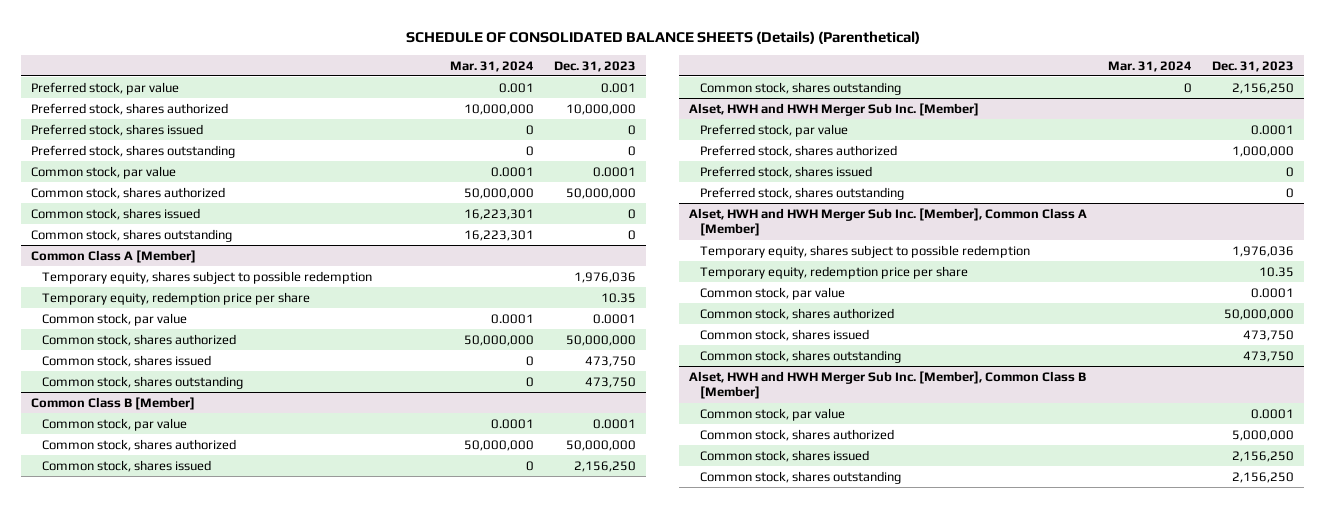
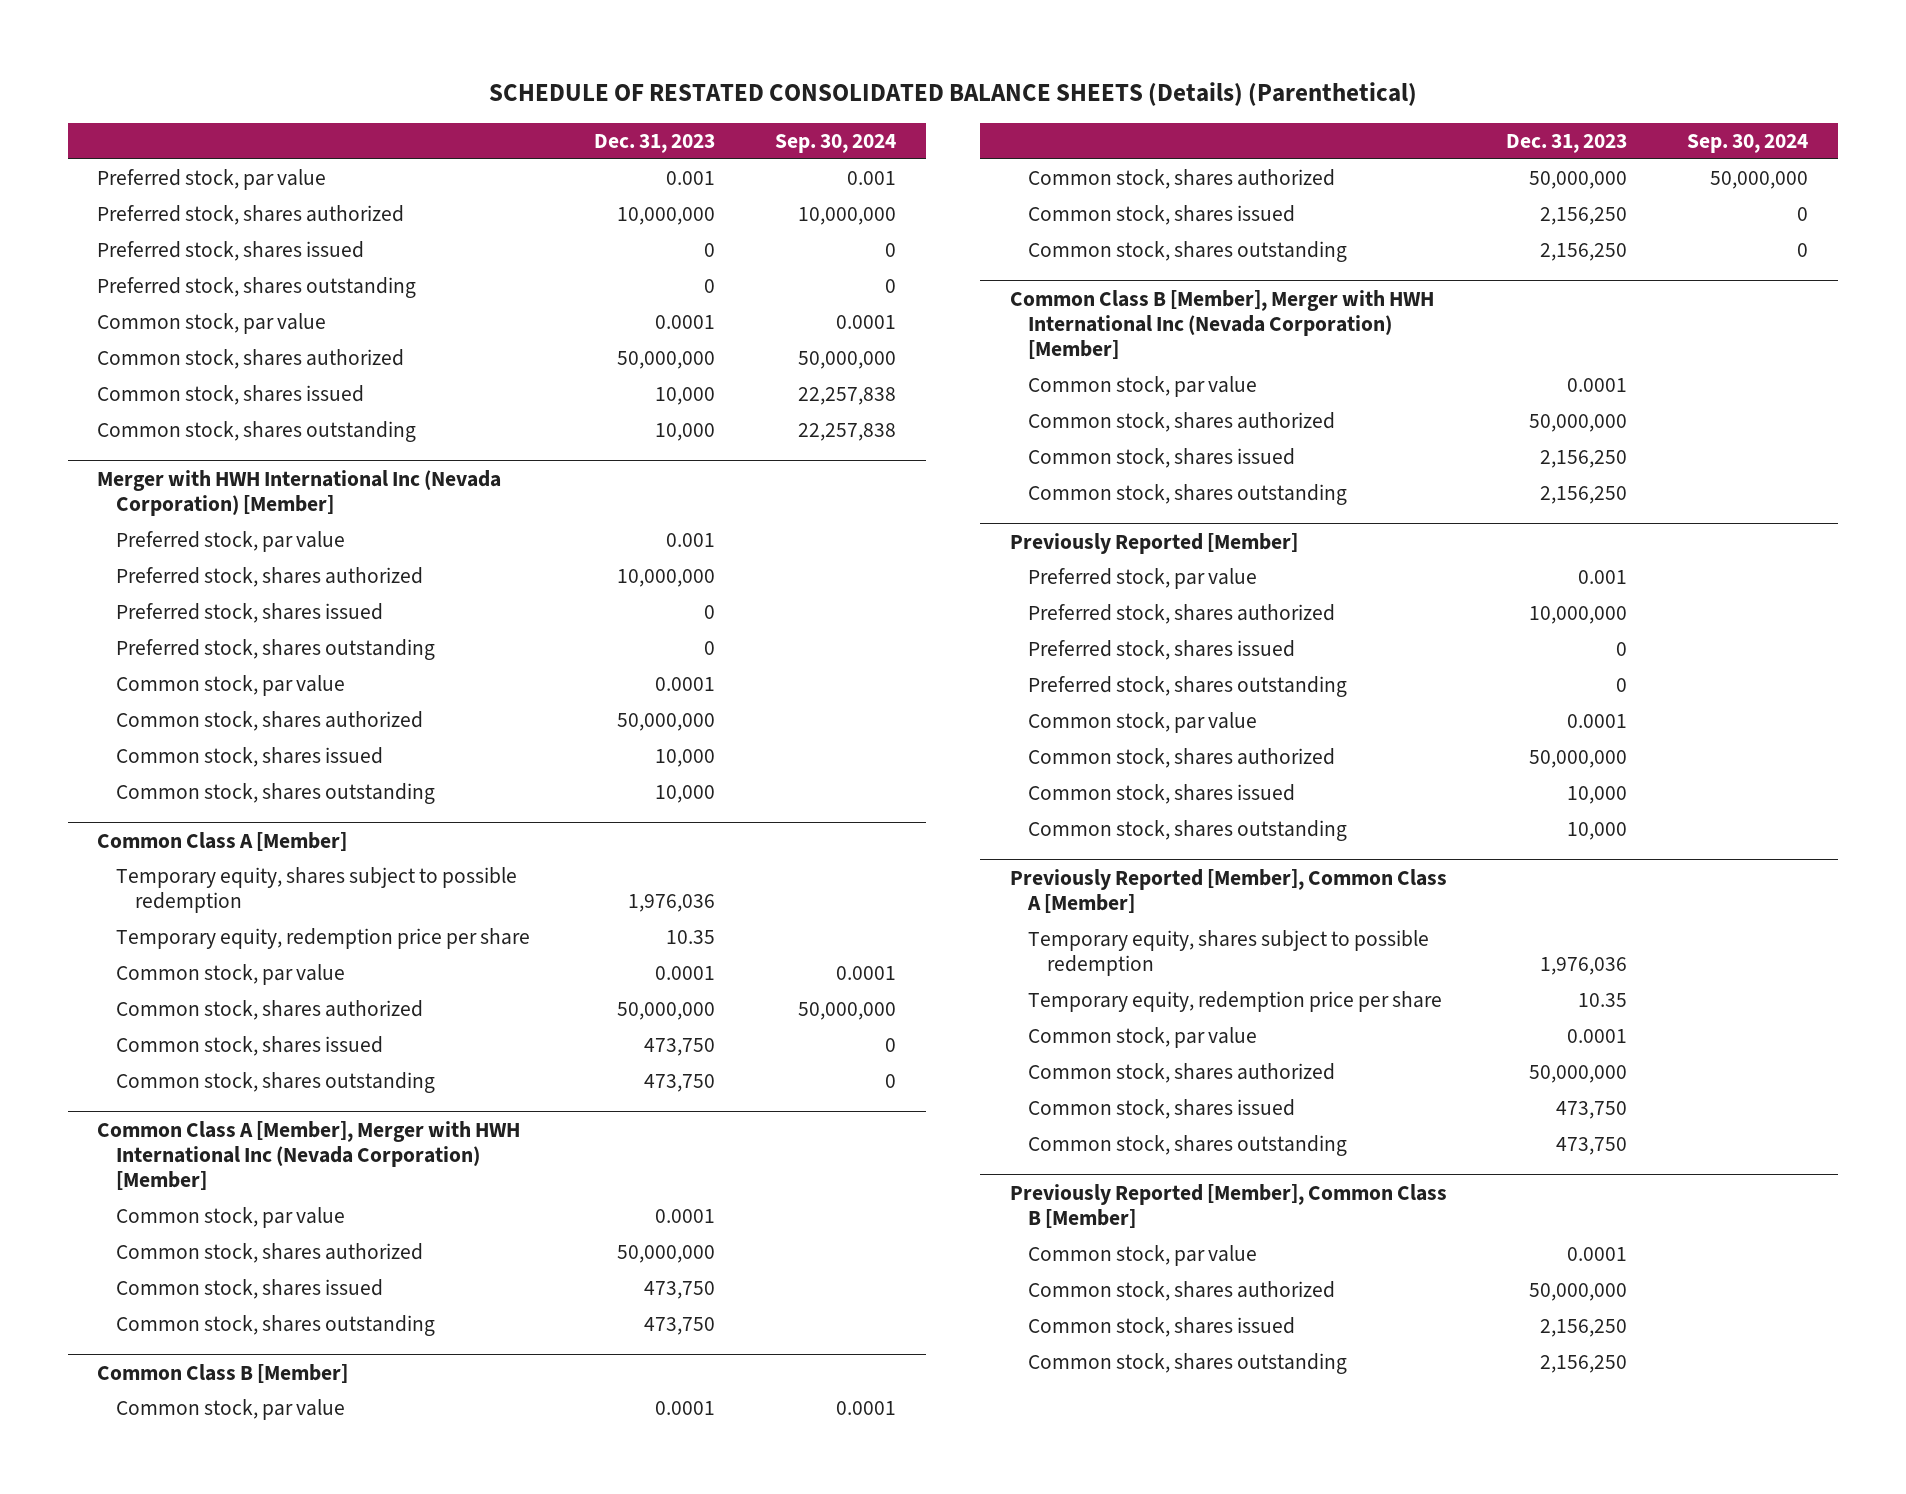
- SCHEDULE OF CONSOLIDATED BALANCE SHEETS (Details) (Parenthetical)
+ SCHEDULE OF RESTATED CONSOLIDATED BALANCE SHEETS (Details) (Parenthetical)
- | Mar. 31, 2024 | Dec. 31, 2023
+ | Dec. 31, 2023 | Sep. 30, 2024
- Common stock, shares issued | 16,223,301 | 0
- Common stock, shares outstanding | 16,223,301 | 0
+ Common stock, shares issued | 10,000 | 22,257,838
+ Common stock, shares outstanding | 10,000 | 22,257,838
+ Merger with HWH International Inc (Nevada Corporation) [Member]
+ Preferred stock, par value | 0.001 |
+ Preferred stock, shares authorized | 10,000,000 |
+ Preferred stock, shares issued | 0 |
+ Preferred stock, shares outstanding | 0 |
+ Common stock, par value | 0.0001 |
+ Common stock, shares authorized | 50,000,000 |
+ Common stock, shares issued | 10,000 |
+ Common stock, shares outstanding | 10,000 |
+ Common Class A [Member], Merger with HWH International Inc (Nevada Corporation) [Member]
+ Common stock, par value | 0.0001 |
+ Common stock, shares authorized | 50,000,000 |
+ Common stock, shares issued | 473,750 |
+ Common stock, shares outstanding | 473,750 |
- Alset, HWH and HWH Merger Sub Inc. [Member]
- Preferred stock, par value | | 0.0001
- Preferred stock, shares authorized | | 1,000,000
+ Common Class B [Member], Merger with HWH International Inc (Nevada Corporation) [Member]
+ Common stock, par value | 0.0001 |
+ Common stock, shares authorized | 50,000,000 |
+ Common stock, shares issued | 2,156,250 |
+ Common stock, shares outstanding | 2,156,250 |
+ Previously Reported [Member]
+ Preferred stock, par value | 0.001 |
+ Preferred stock, shares authorized | 10,000,000 |
- Alset, HWH and HWH Merger Sub Inc. [Member], Common Class A [Member]
+ Common stock, par value | 0.0001 |
+ Common stock, shares authorized | 50,000,000 |
+ Common stock, shares issued | 10,000 |
+ Common stock, shares outstanding | 10,000 |
+ Previously Reported [Member], Common Class A [Member]
- Alset, HWH and HWH Merger Sub Inc. [Member], Common Class B [Member]
+ Previously Reported [Member], Common Class B [Member]
- Common stock, shares authorized | | 5,000,000
+ Common stock, shares authorized | 50,000,000 |

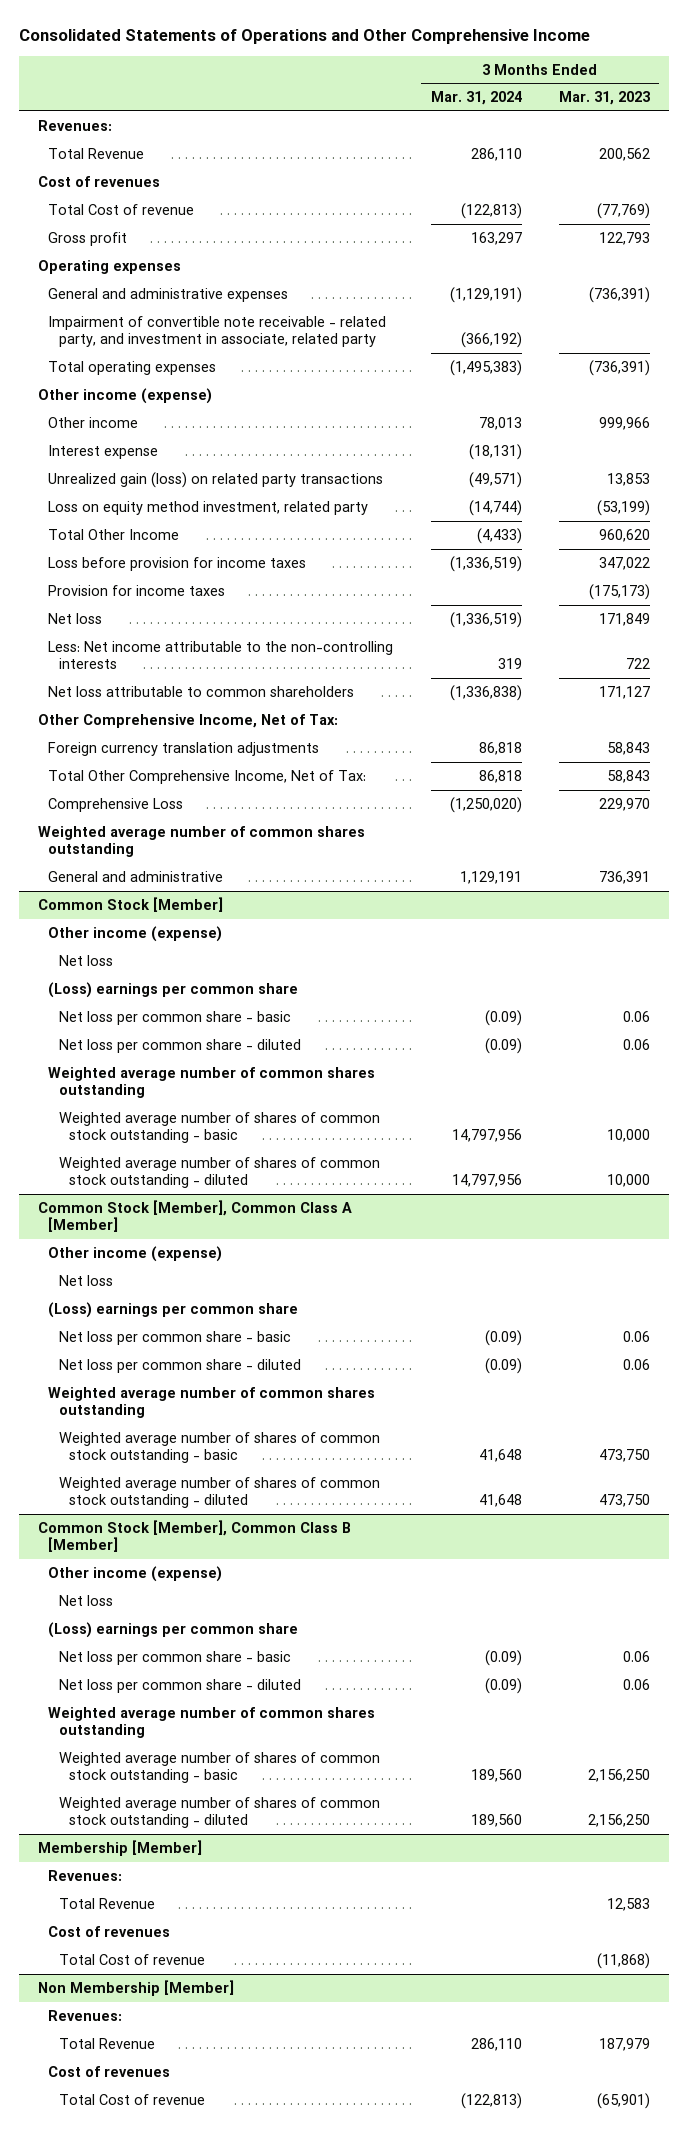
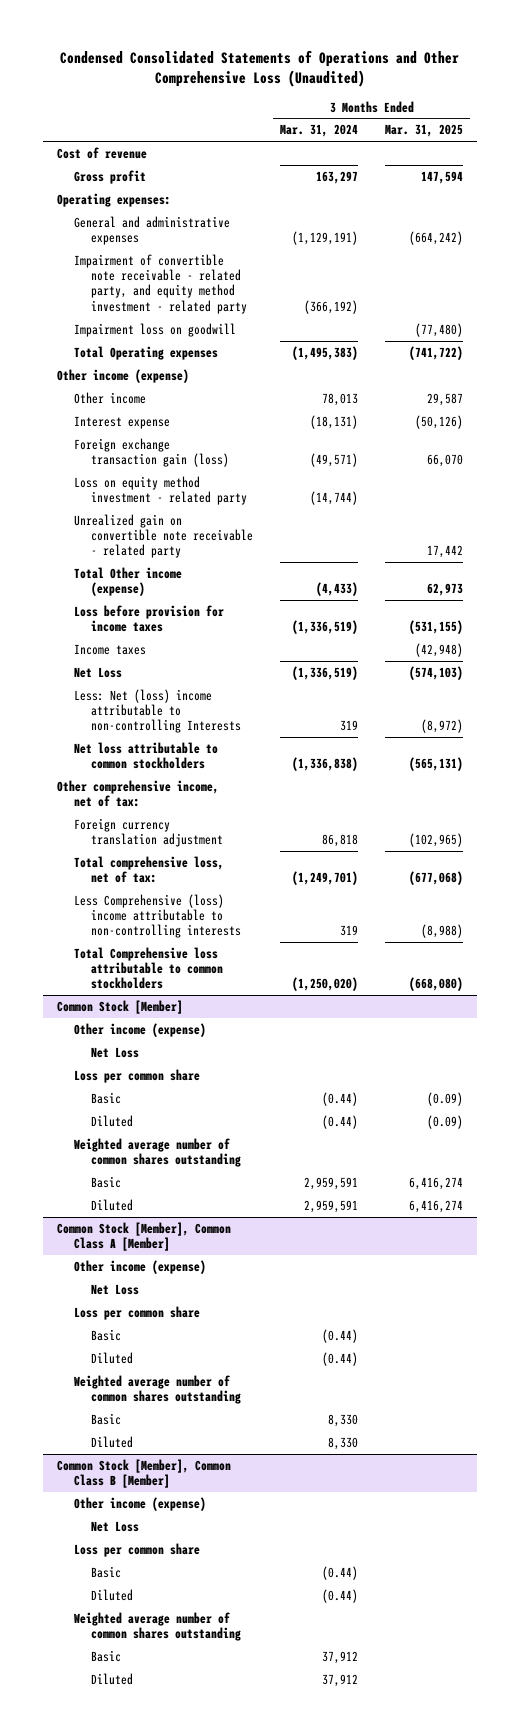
- Consolidated Statements of Operations and Other Comprehensive Income
+ Condensed Consolidated Statements of Operations and Other Comprehensive Loss (Unaudited)
- | 3 Months Ended Mar. 31, 2024 | 3 Months Ended Mar. 31, 2023
+ | 3 Months Ended Mar. 31, 2024 | 3 Months Ended Mar. 31, 2025
- Revenues:
- Total Revenue | 286,110 | 200,562
- Cost of revenues
- Total Cost of revenue | (122,813) | (77,769)
+ Cost of revenue
- Operating expenses
+ Operating expenses:
- Impairment of convertible note receivable - related party, and investment in associate, related party | (366,192) |
- Total operating expenses | (1,495,383) | (736,391)
+ Impairment of convertible note receivable - related party, and equity method investment - related party | (366,192) |
+ Impairment loss on goodwill | | (77,480)
+ Total Operating expenses | (1,495,383) | (741,722)
- Unrealized gain (loss) on related party transactions | (49,571) | 13,853
- Loss on equity method investment, related party | (14,744) | (53,199)
- Total Other Income | (4,433) | 960,620
+ Foreign exchange transaction gain (loss) | (49,571) | 66,070
+ Loss on equity method investment - related party | (14,744) |
+ Unrealized gain on convertible note receivable - related party | | 17,442
+ Total Other income (expense) | (4,433) | 62,973
- Provision for income taxes | | (175,173)
- Net loss | (1,336,519) | 171,849
- Less: Net income attributable to the non-controlling interests | 319 | 722
- Net loss attributable to common shareholders | (1,336,838) | 171,127
- Other Comprehensive Income, Net of Tax:
- Foreign currency translation adjustments | 86,818 | 58,843
- Total Other Comprehensive Income, Net of Tax: | 86,818 | 58,843
- Comprehensive Loss | (1,250,020) | 229,970
- Weighted average number of common shares outstanding
- General and administrative | 1,129,191 | 736,391
+ Income taxes | | (42,948)
+ Net Loss | (1,336,519) | (574,103)
+ Less: Net (loss) income attributable to non-controlling Interests | 319 | (8,972)
+ Net loss attributable to common stockholders | (1,336,838) | (565,131)
+ Other comprehensive income, net of tax:
+ Foreign currency translation adjustment | 86,818 | (102,965)
+ Total comprehensive loss, net of tax: | (1,249,701) | (677,068)
+ Less Comprehensive (loss) income attributable to non-controlling interests | 319 | (8,988)
+ Total Comprehensive loss attributable to common stockholders | (1,250,020) | (668,080)
@ Common Stock [Member]
- Net loss
- (Loss) earnings per common share
- Net loss per common share - basic | (0.09) | 0.06
- Net loss per common share - diluted | (0.09) | 0.06
+ Net Loss
+ Loss per common share
+ Basic | (0.44) | (0.09)
+ Diluted | (0.44) | (0.09)
- Weighted average number of shares of common stock outstanding - basic | 14,797,956 | 10,000
- Weighted average number of shares of common stock outstanding - diluted | 14,797,956 | 10,000
+ Basic | 2,959,591 | 6,416,274
+ Diluted | 2,959,591 | 6,416,274
@ Common Stock [Member], Common Class A [Member]
- Net loss
- (Loss) earnings per common share
- Net loss per common share - basic | (0.09) | 0.06
- Net loss per common share - diluted | (0.09) | 0.06
+ Net Loss
+ Loss per common share
+ Basic | (0.44) |
+ Diluted | (0.44) |
- Weighted average number of shares of common stock outstanding - basic | 41,648 | 473,750
- Weighted average number of shares of common stock outstanding - diluted | 41,648 | 473,750
+ Basic | 8,330 |
+ Diluted | 8,330 |
@ Common Stock [Member], Common Class B [Member]
- Net loss
- (Loss) earnings per common share
- Net loss per common share - basic | (0.09) | 0.06
- Net loss per common share - diluted | (0.09) | 0.06
+ Net Loss
+ Loss per common share
+ Basic | (0.44) |
+ Diluted | (0.44) |
- Weighted average number of shares of common stock outstanding - basic | 189,560 | 2,156,250
- Weighted average number of shares of common stock outstanding - diluted | 189,560 | 2,156,250
- Membership [Member]
- Revenues:
- Total Revenue | | 12,583
- Cost of revenues
- Total Cost of revenue | | (11,868)
- Non Membership [Member]
- Revenues:
- Total Revenue | 286,110 | 187,979
- Cost of revenues
- Total Cost of revenue | (122,813) | (65,901)
@ Common Stock [Member], Common Class B [Member]
+ Basic | 37,912 |
+ Diluted | 37,912 |

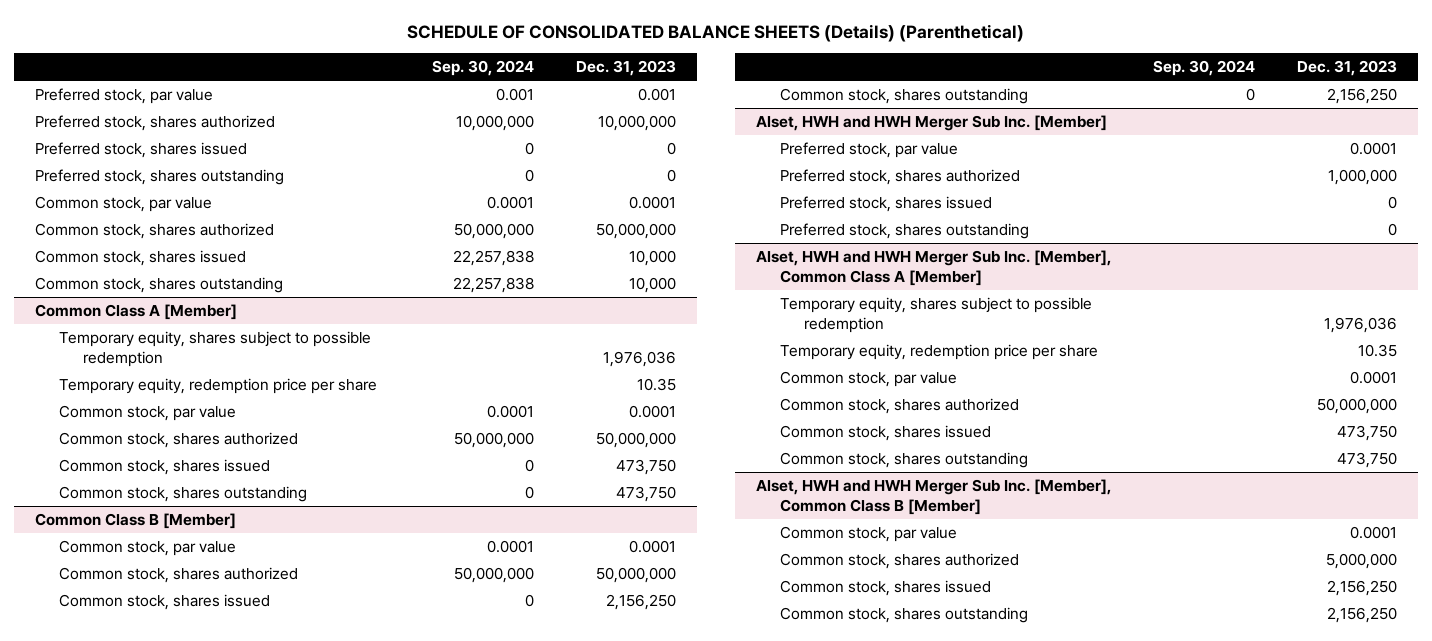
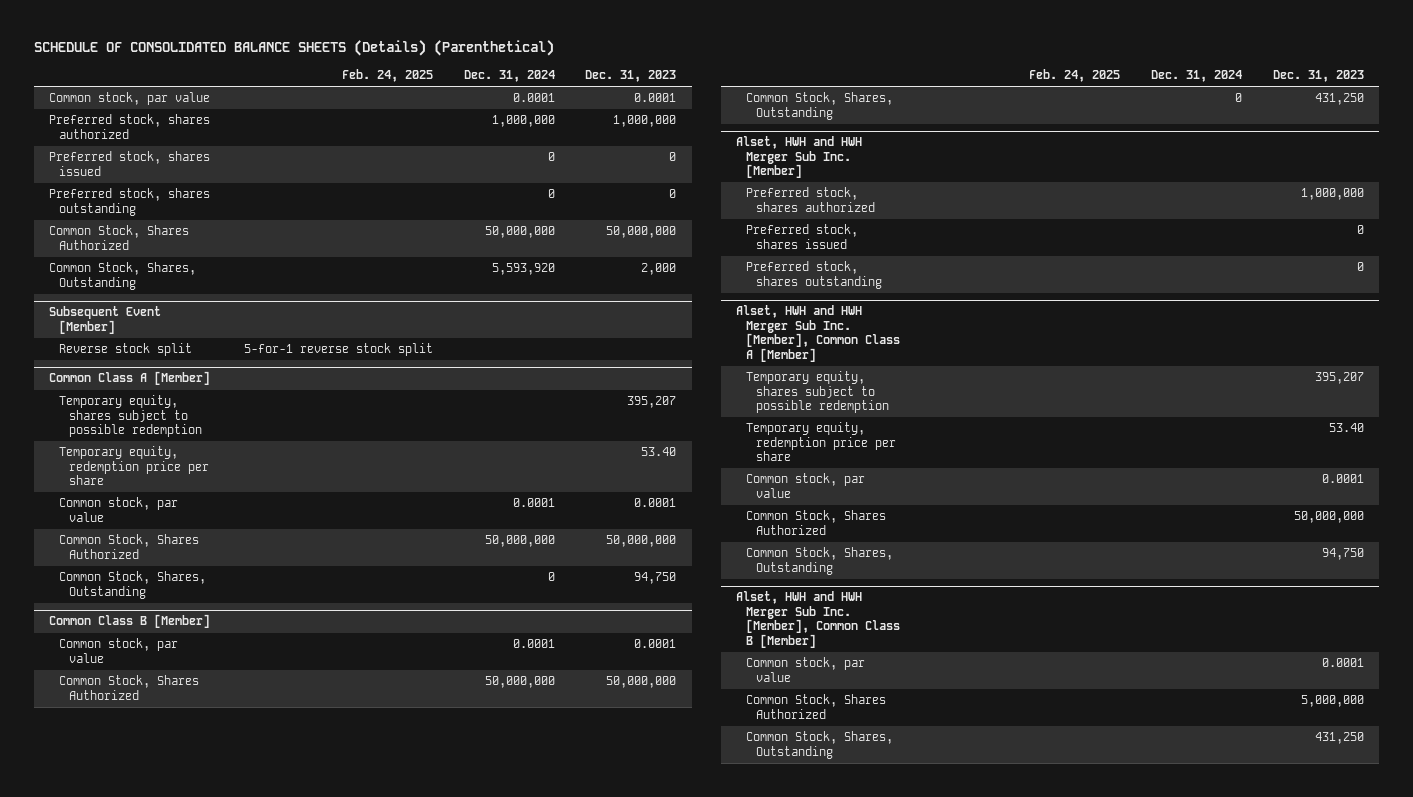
- | Sep. 30, 2024 | Dec. 31, 2023
+ | Feb. 24, 2025 | Dec. 31, 2024 | Dec. 31, 2023
- Preferred stock, par value | 0.001 | 0.001
- Preferred stock, shares authorized | 10,000,000 | 10,000,000
moved up: Common stock, par value | | 0.0001 | 0.0001
+ Preferred stock, shares authorized | | 1,000,000 | 1,000,000
- Common stock, shares authorized | 50,000,000 | 50,000,000
- Common stock, shares issued | 22,257,838 | 10,000
- Common stock, shares outstanding | 22,257,838 | 10,000
+ Common Stock, Shares Authorized | | 50,000,000 | 50,000,000
+ Common Stock, Shares, Outstanding | | 5,593,920 | 2,000
+ Subsequent Event [Member]
+ Reverse stock split | 5-for-1 reverse stock split | |
@ Common Class A [Member]
- Temporary equity, shares subject to possible redemption | | 1,976,036
- Temporary equity, redemption price per share | | 10.35
+ Temporary equity, shares subject to possible redemption | | | 395,207
+ Temporary equity, redemption price per share | | | 53.40
- Common stock, shares authorized | 50,000,000 | 50,000,000
- Common stock, shares issued | 0 | 473,750
- Common stock, shares outstanding | 0 | 473,750
+ Common Stock, Shares Authorized | | 50,000,000 | 50,000,000
+ Common Stock, Shares, Outstanding | | 0 | 94,750
@ Common Class B [Member]
- Common stock, shares authorized | 50,000,000 | 50,000,000
- Common stock, shares issued | 0 | 2,156,250
- Common stock, shares outstanding | 0 | 2,156,250
+ Common Stock, Shares Authorized | | 50,000,000 | 50,000,000
+ Common Stock, Shares, Outstanding | | 0 | 431,250
@ Alset, HWH and HWH Merger Sub Inc. [Member]
- Preferred stock, par value | | 0.0001
@ Alset, HWH and HWH Merger Sub Inc. [Member], Common Class A [Member]
- Temporary equity, shares subject to possible redemption | | 1,976,036
- Temporary equity, redemption price per share | | 10.35
+ Temporary equity, shares subject to possible redemption | | | 395,207
+ Temporary equity, redemption price per share | | | 53.40
- Common stock, shares authorized | | 50,000,000
- Common stock, shares issued | | 473,750
- Common stock, shares outstanding | | 473,750
+ Common Stock, Shares Authorized | | | 50,000,000
+ Common Stock, Shares, Outstanding | | | 94,750
@ Alset, HWH and HWH Merger Sub Inc. [Member], Common Class B [Member]
- Common stock, shares authorized | | 5,000,000
- Common stock, shares issued | | 2,156,250
- Common stock, shares outstanding | | 2,156,250
+ Common Stock, Shares Authorized | | | 5,000,000
+ Common Stock, Shares, Outstanding | | | 431,250

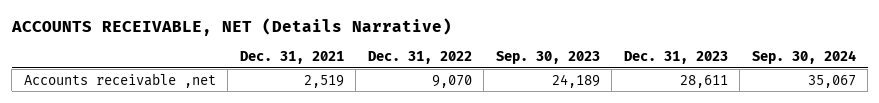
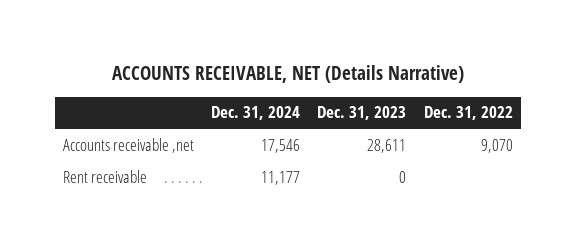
- | Dec. 31, 2021 | Dec. 31, 2022 | Sep. 30, 2023 | Dec. 31, 2023 | Sep. 30, 2024
+ | Dec. 31, 2024 | Dec. 31, 2023 | Dec. 31, 2022
+ Rent receivable | 11,177 | 0 |

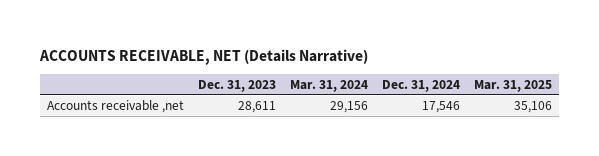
- | Dec. 31, 2024 | Dec. 31, 2023 | Dec. 31, 2022
+ | Dec. 31, 2023 | Mar. 31, 2024 | Dec. 31, 2024 | Mar. 31, 2025
- Rent receivable | 11,177 | 0 |

